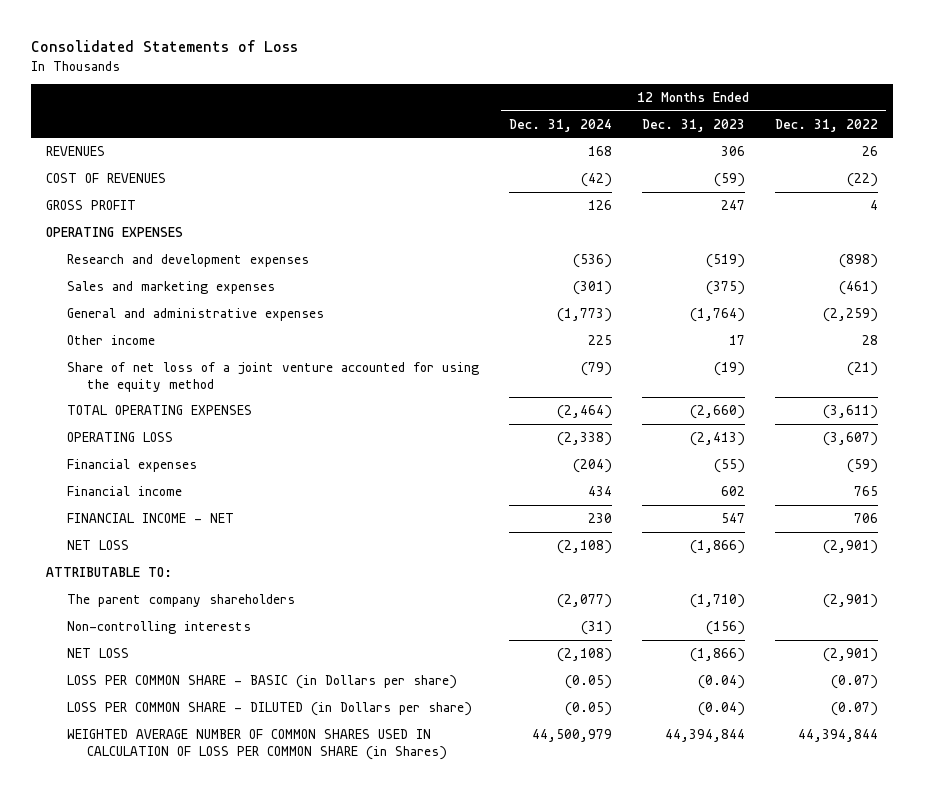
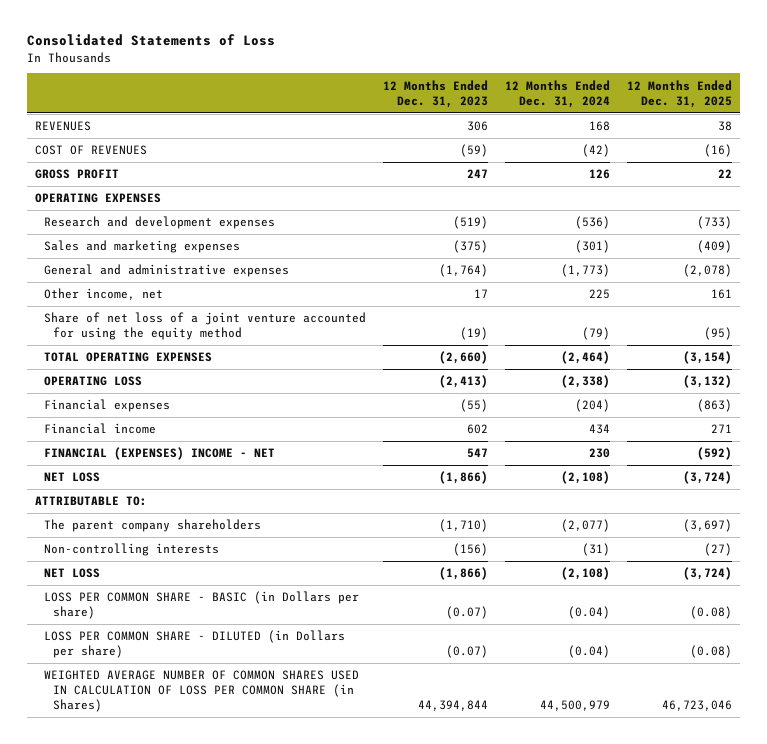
- | 12 Months Ended Dec. 31, 2024 | 12 Months Ended Dec. 31, 2023 | 12 Months Ended Dec. 31, 2022
+ | 12 Months Ended Dec. 31, 2023 | 12 Months Ended Dec. 31, 2024 | 12 Months Ended Dec. 31, 2025
- Other income | 225 | 17 | 28
+ Other income, net | 17 | 225 | 161
- FINANCIAL INCOME - NET | 230 | 547 | 706
+ FINANCIAL (EXPENSES) INCOME - NET | 547 | 230 | (592)
- LOSS PER COMMON SHARE - BASIC (in Dollars per share) | (0.05) | (0.04) | (0.07)
- LOSS PER COMMON SHARE - DILUTED (in Dollars per share) | (0.05) | (0.04) | (0.07)
+ LOSS PER COMMON SHARE - BASIC (in Dollars per share) | (0.07) | (0.04) | (0.08)
+ LOSS PER COMMON SHARE - DILUTED (in Dollars per share) | (0.07) | (0.04) | (0.08)

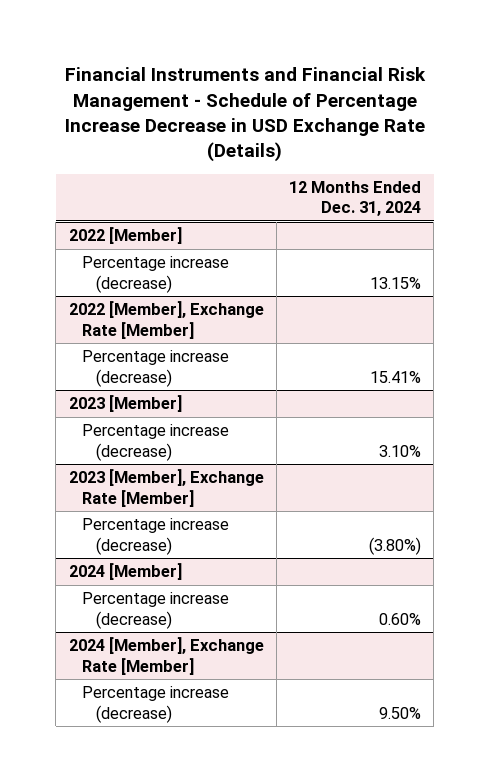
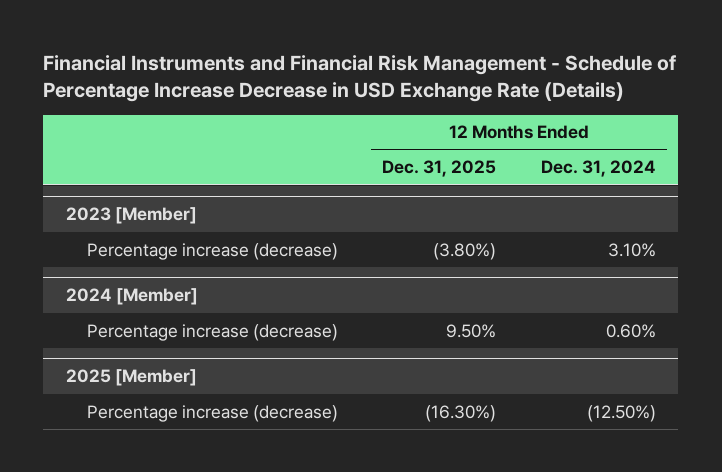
- | 12 Months Ended Dec. 31, 2024
+ | 12 Months Ended Dec. 31, 2025 | 12 Months Ended Dec. 31, 2024
- 2022 [Member]
- Percentage increase (decrease) | 13.15%
- 2022 [Member], Exchange Rate [Member]
- Percentage increase (decrease) | 15.41%
- 2023 [Member], Exchange Rate [Member]
- Percentage increase (decrease) | (3.80%)
- 2024 [Member], Exchange Rate [Member]
- Percentage increase (decrease) | 9.50%
+ 2025 [Member]
+ Percentage increase (decrease) | (16.30%) | (12.50%)

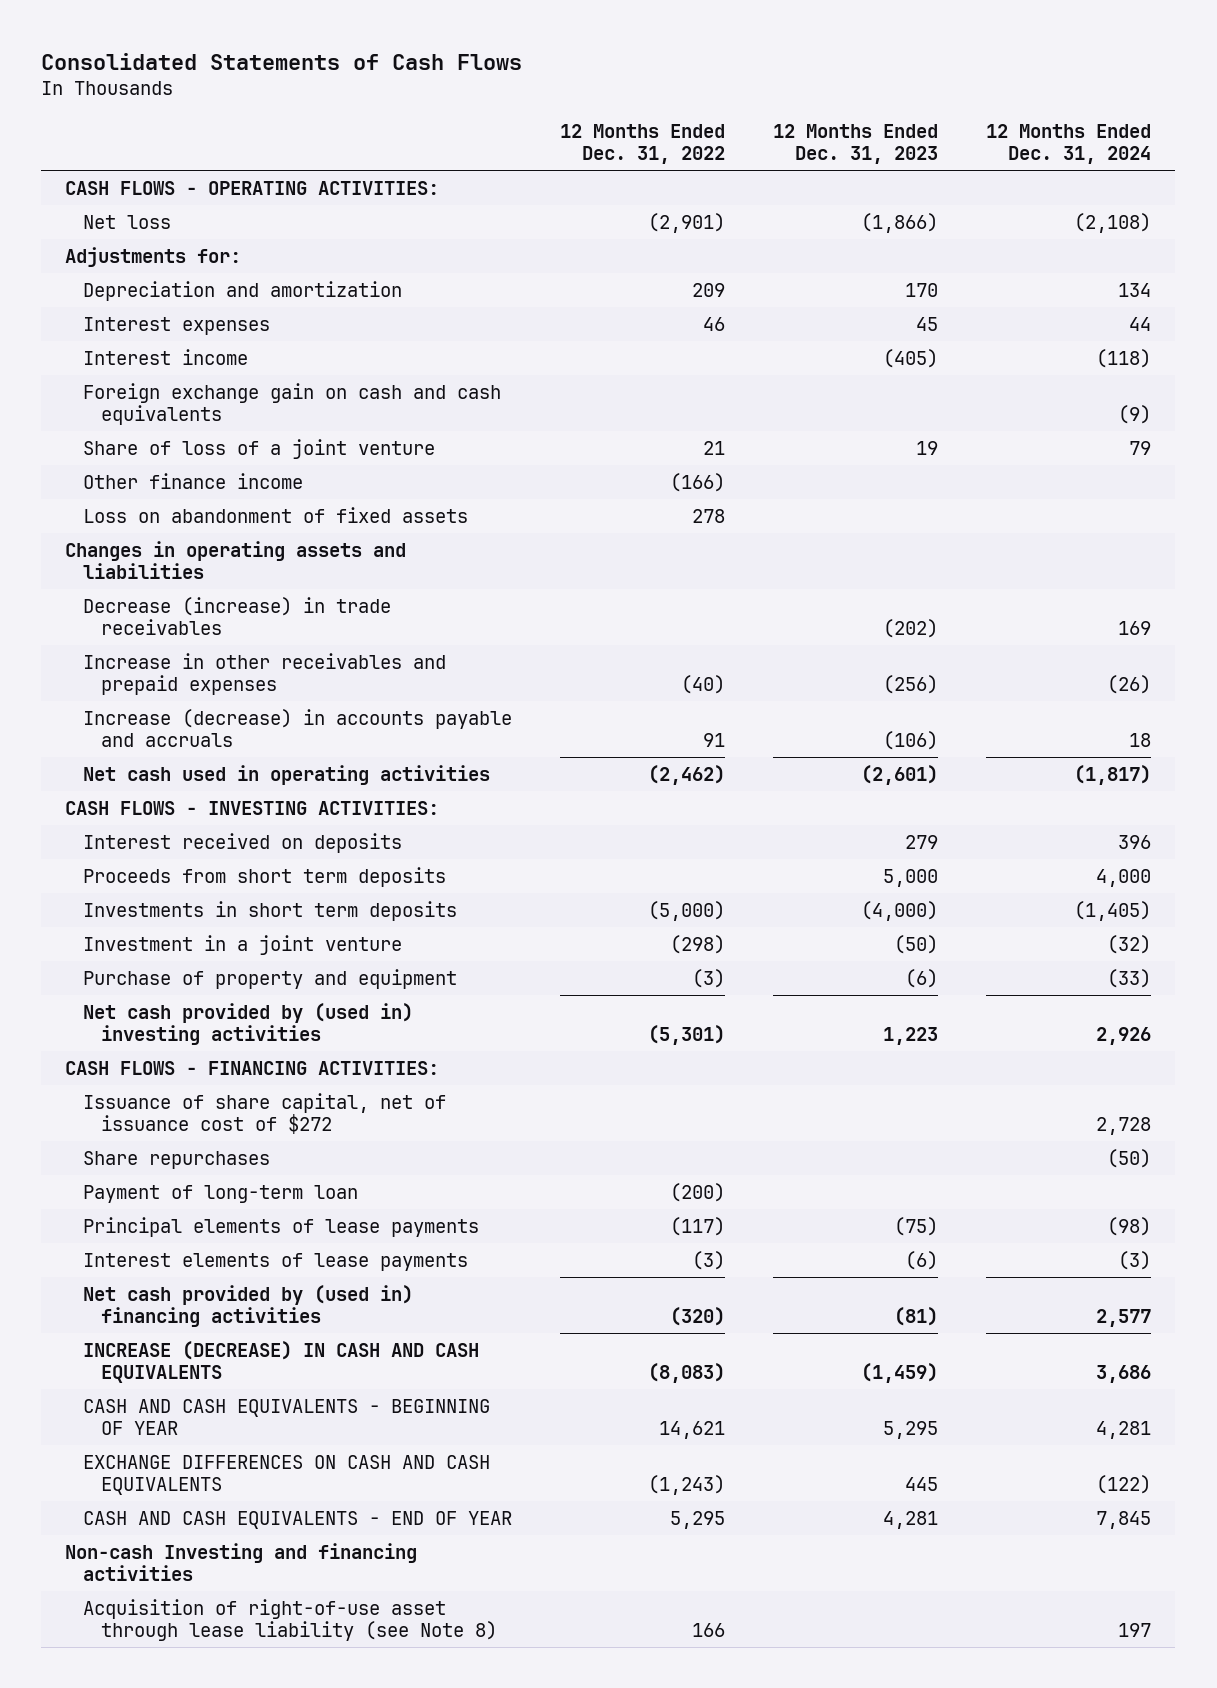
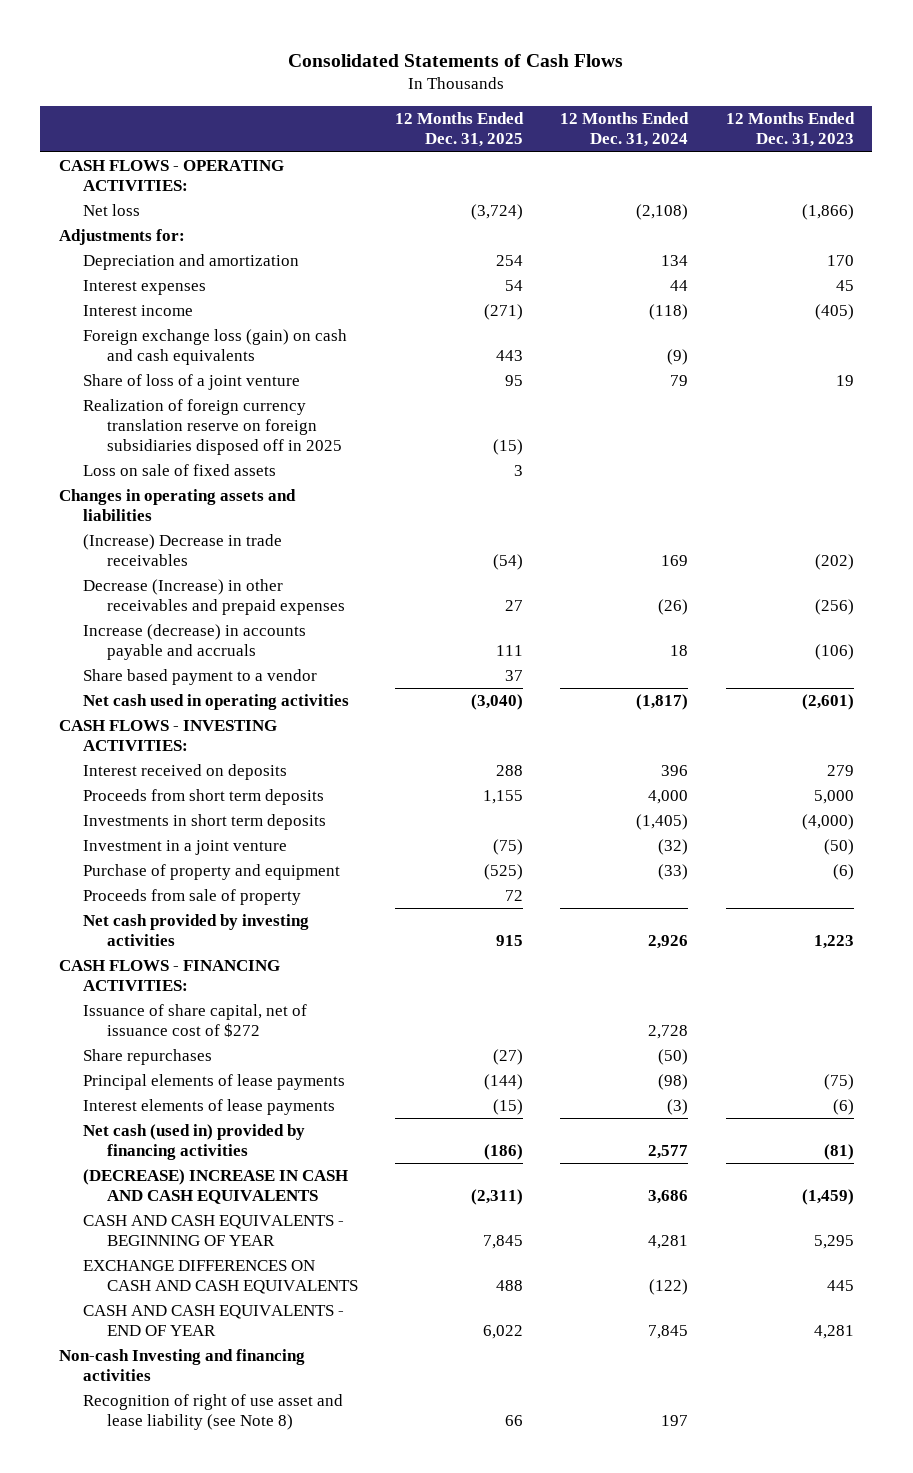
- | 12 Months Ended Dec. 31, 2022 | 12 Months Ended Dec. 31, 2023 | 12 Months Ended Dec. 31, 2024
+ | 12 Months Ended Dec. 31, 2025 | 12 Months Ended Dec. 31, 2024 | 12 Months Ended Dec. 31, 2023
- Foreign exchange gain on cash and cash equivalents | | | (9)
+ Foreign exchange loss (gain) on cash and cash equivalents | 443 | (9) |
- Other finance income | (166) | |
- Loss on abandonment of fixed assets | 278 | |
+ Realization of foreign currency translation reserve on foreign subsidiaries disposed off in 2025 | (15) | |
+ Loss on sale of fixed assets | 3 | |
- Decrease (increase) in trade receivables | | (202) | 169
- Increase in other receivables and prepaid expenses | (40) | (256) | (26)
+ (Increase) Decrease in trade receivables | (54) | 169 | (202)
+ Decrease (Increase) in other receivables and prepaid expenses | 27 | (26) | (256)
+ Share based payment to a vendor | 37 | |
- Net cash provided by (used in) investing activities | (5,301) | 1,223 | 2,926
+ Proceeds from sale of property | 72 | |
+ Net cash provided by investing activities | 915 | 2,926 | 1,223
- Payment of long-term loan | (200) | |
- Net cash provided by (used in) financing activities | (320) | (81) | 2,577
- INCREASE (DECREASE) IN CASH AND CASH EQUIVALENTS | (8,083) | (1,459) | 3,686
+ Net cash (used in) provided by financing activities | (186) | 2,577 | (81)
+ (DECREASE) INCREASE IN CASH AND CASH EQUIVALENTS | (2,311) | 3,686 | (1,459)
- Acquisition of right-of-use asset through lease liability (see Note 8) | 166 | | 197
+ Recognition of right of use asset and lease liability (see Note 8) | 66 | 197 |

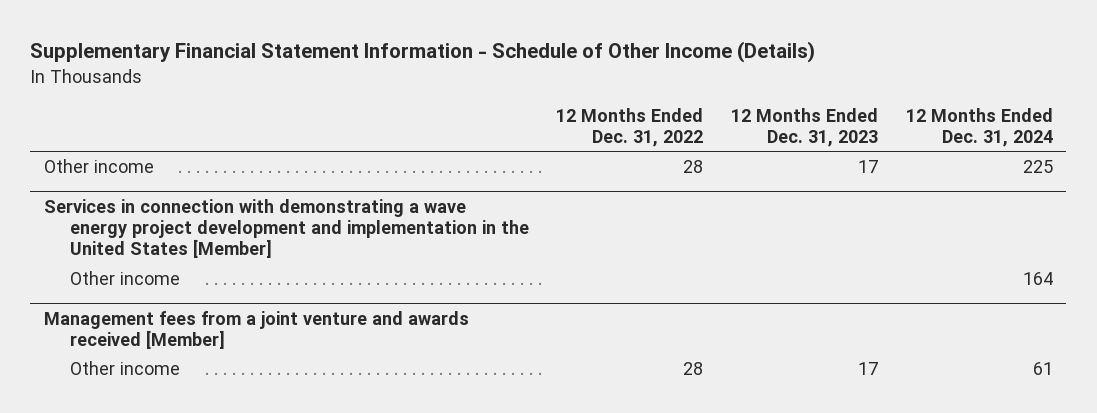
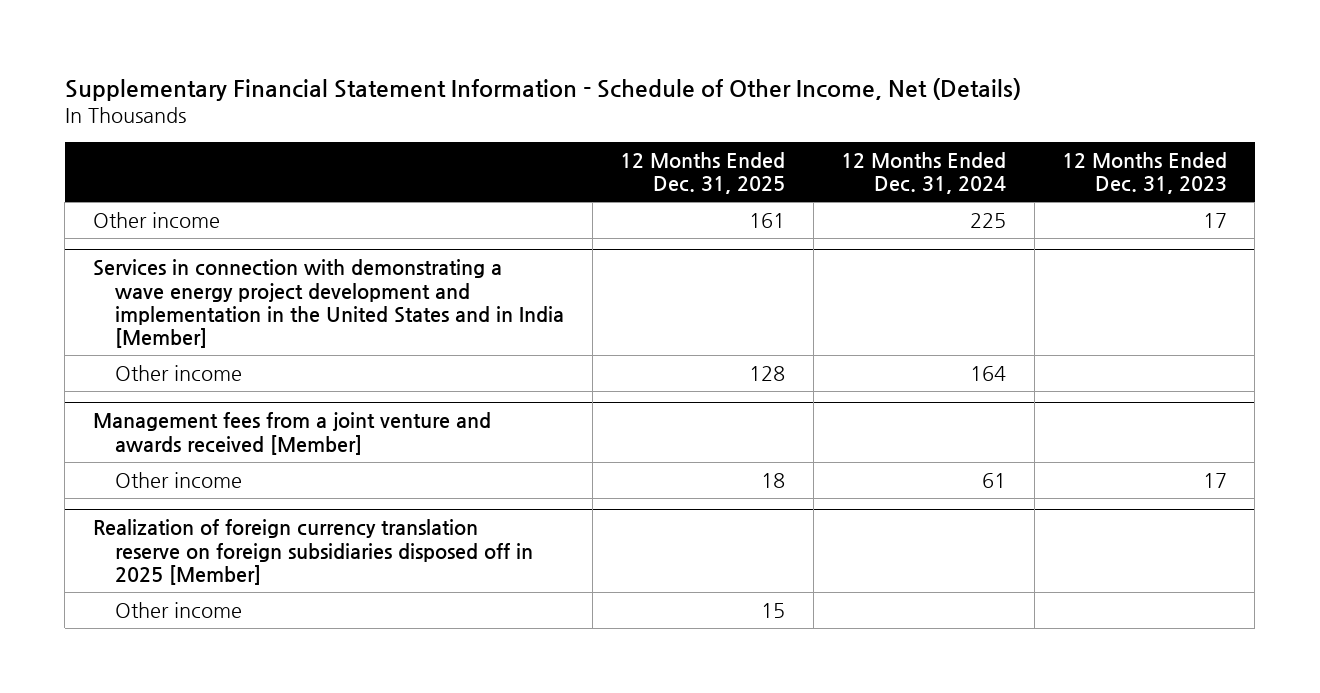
- Supplementary Financial Statement Information - Schedule of Other Income (Details)
+ Supplementary Financial Statement Information - Schedule of Other Income, Net (Details)
- | 12 Months Ended Dec. 31, 2022 | 12 Months Ended Dec. 31, 2023 | 12 Months Ended Dec. 31, 2024
+ | 12 Months Ended Dec. 31, 2025 | 12 Months Ended Dec. 31, 2024 | 12 Months Ended Dec. 31, 2023
- Services in connection with demonstrating a wave energy project development and implementation in the United States [Member]
+ Services in connection with demonstrating a wave energy project development and implementation in the United States and in India [Member]
+ Realization of foreign currency translation reserve on foreign subsidiaries disposed off in 2025 [Member]
+ Other income | 15 | |

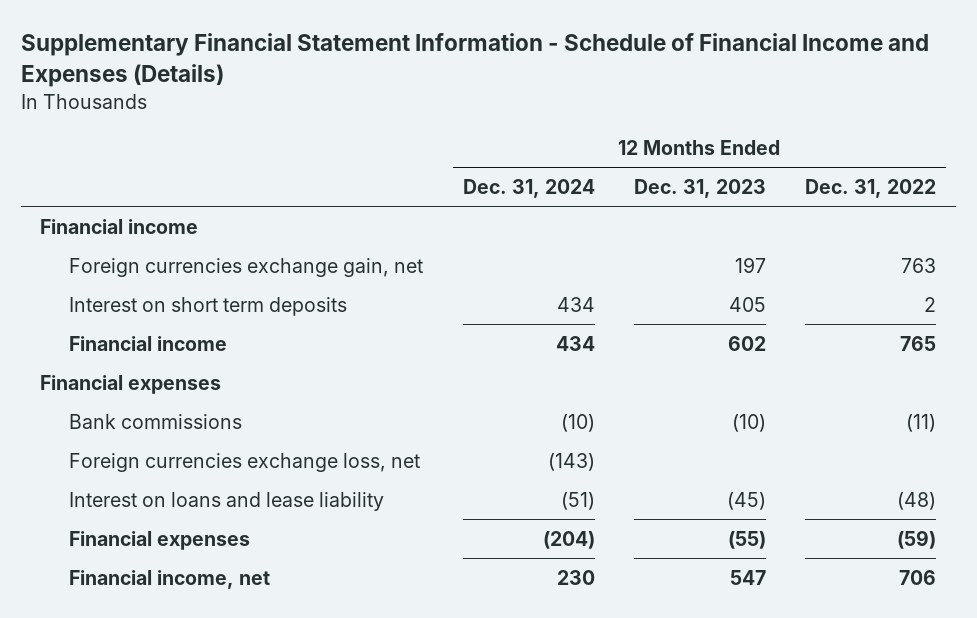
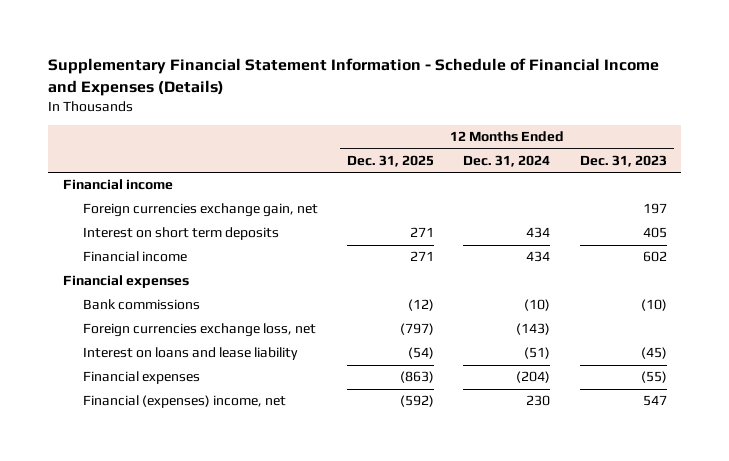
- | 12 Months Ended Dec. 31, 2024 | 12 Months Ended Dec. 31, 2023 | 12 Months Ended Dec. 31, 2022
+ | 12 Months Ended Dec. 31, 2025 | 12 Months Ended Dec. 31, 2024 | 12 Months Ended Dec. 31, 2023
- Financial income, net | 230 | 547 | 706
+ Financial (expenses) income, net | (592) | 230 | 547

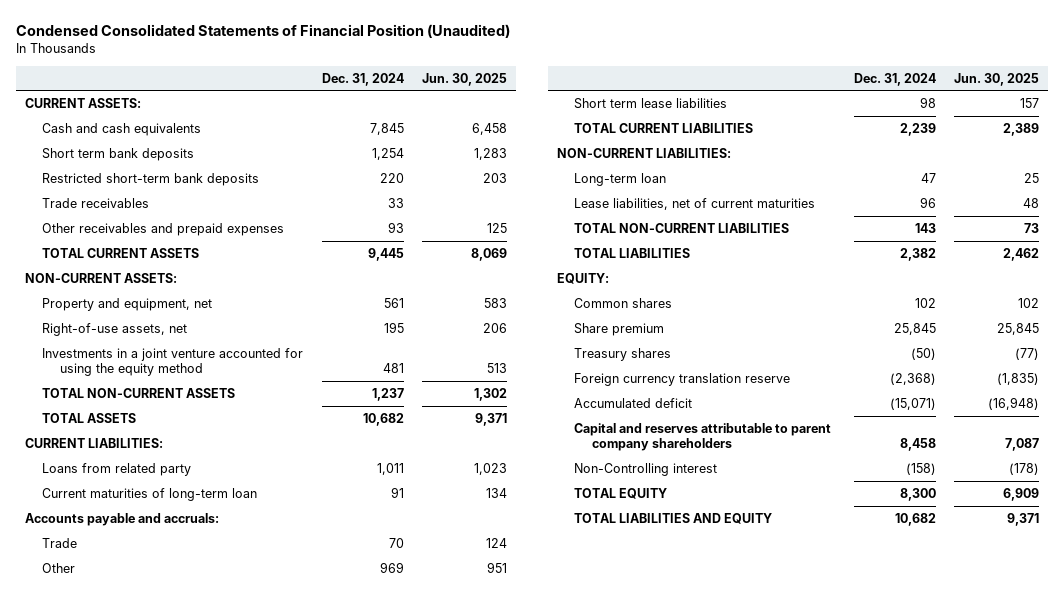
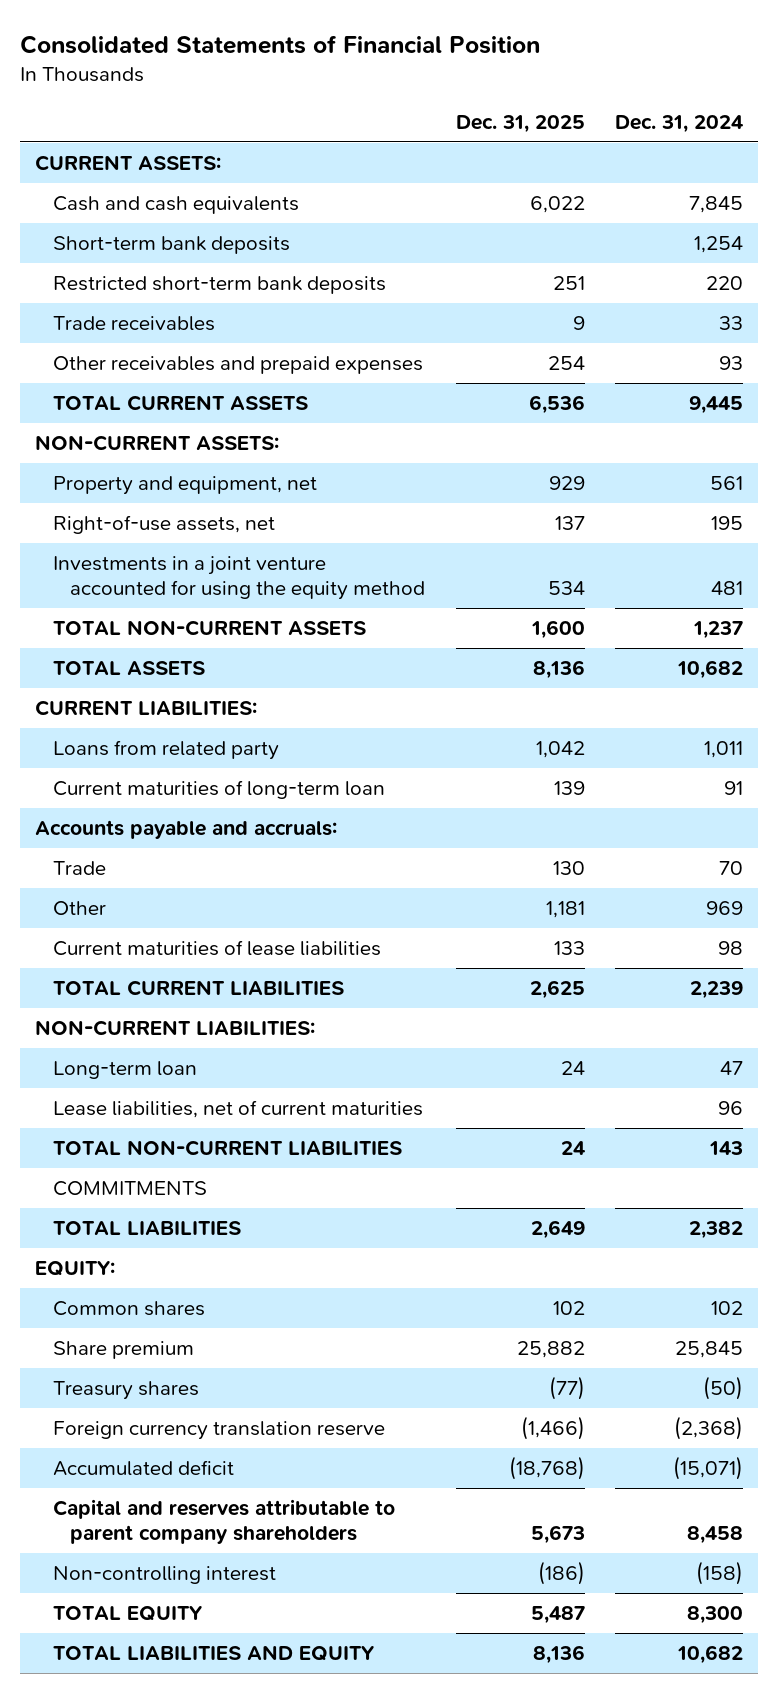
- Condensed Consolidated Statements of Financial Position (Unaudited)
+ Consolidated Statements of Financial Position
- | Dec. 31, 2024 | Jun. 30, 2025
+ | Dec. 31, 2025 | Dec. 31, 2024
- Short term bank deposits | 1,254 | 1,283
+ Short-term bank deposits | | 1,254
- Short term lease liabilities | 98 | 157
+ Current maturities of lease liabilities | 133 | 98
+ COMMITMENTS
- Non-Controlling interest | (158) | (178)
+ Non-controlling interest | (186) | (158)

